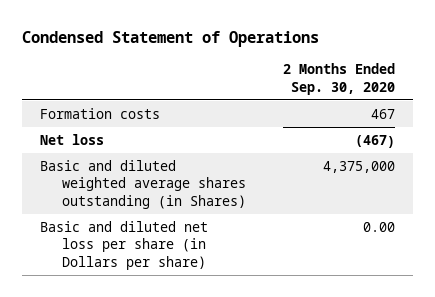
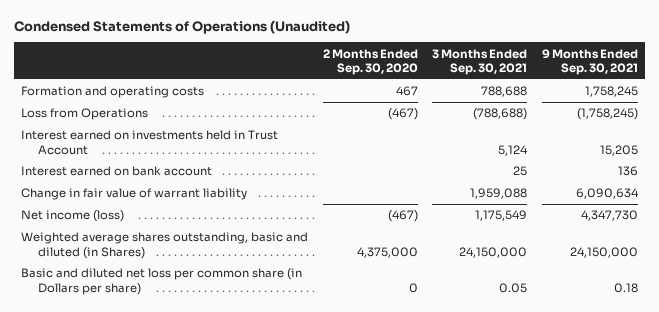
- Condensed Statement of Operations
+ Condensed Statements of Operations (Unaudited)
- | 2 Months Ended Sep. 30, 2020
+ | 2 Months Ended Sep. 30, 2020 | 3 Months Ended Sep. 30, 2021 | 9 Months Ended Sep. 30, 2021
- Formation costs | 467
- Net loss | (467)
- Basic and diluted weighted average shares outstanding (in Shares) | 4,375,000
- Basic and diluted net loss per share (in Dollars per share) | 0.00
+ Formation and operating costs | 467 | 788,688 | 1,758,245
+ Loss from Operations | (467) | (788,688) | (1,758,245)
+ Interest earned on investments held in Trust Account | | 5,124 | 15,205
+ Interest earned on bank account | | 25 | 136
+ Change in fair value of warrant liability | | 1,959,088 | 6,090,634
+ Net income (loss) | (467) | 1,175,549 | 4,347,730
+ Weighted average shares outstanding, basic and diluted (in Shares) | 4,375,000 | 24,150,000 | 24,150,000
+ Basic and diluted net loss per common share (in Dollars per share) | 0 | 0.05 | 0.18

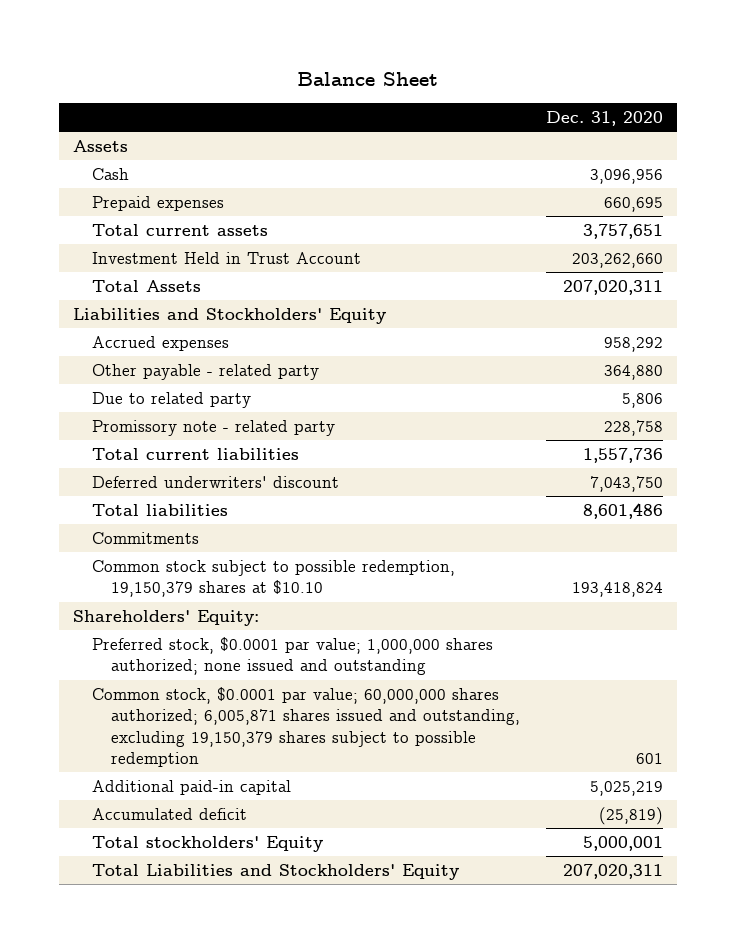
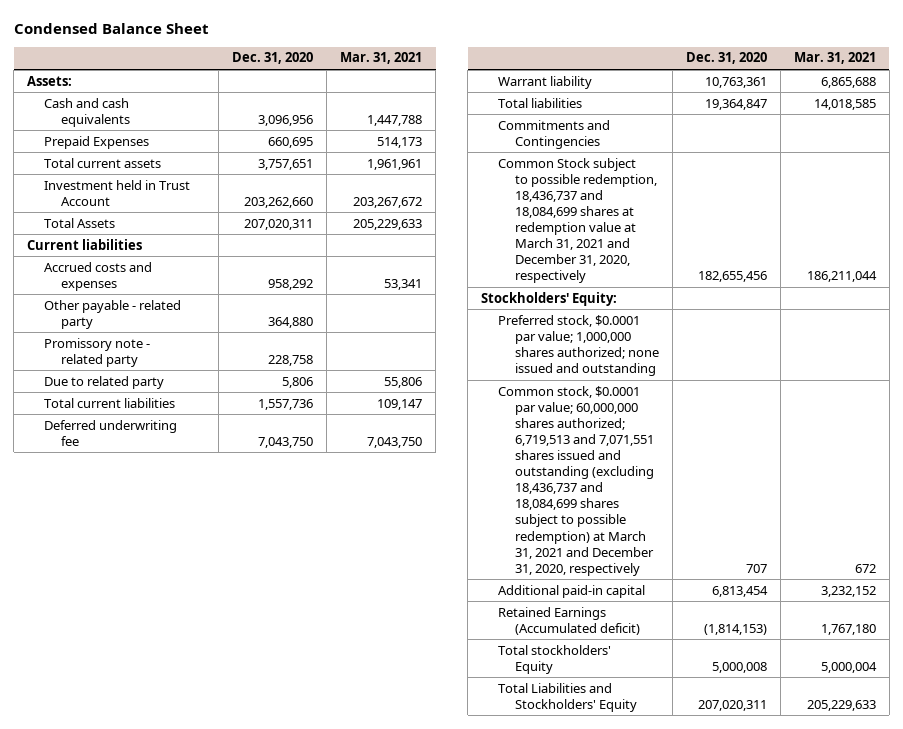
- Balance Sheet
+ Condensed Balance Sheet
- | Dec. 31, 2020
+ | Dec. 31, 2020 | Mar. 31, 2021
- Assets
- Cash | 3,096,956
- Prepaid expenses | 660,695
+ Assets:
+ Cash and cash equivalents | 3,096,956 | 1,447,788
+ Prepaid Expenses | 660,695 | 514,173
- Investment Held in Trust Account | 203,262,660
+ Investment held in Trust Account | 203,262,660 | 203,267,672
- Liabilities and Stockholders' Equity
- Accrued expenses | 958,292
+ Current liabilities
+ Accrued costs and expenses | 958,292 | 53,341
moved down: Due to related party | 5,806 | 55,806
- Deferred underwriters' discount | 7,043,750
- Total liabilities | 8,601,486
- Commitments
- Common stock subject to possible redemption, 19,150,379 shares at $10.10 | 193,418,824
- Shareholders' Equity:
+ Deferred underwriting fee | 7,043,750 | 7,043,750
+ Warrant liability | 10,763,361 | 6,865,688
+ Total liabilities | 19,364,847 | 14,018,585
+ Commitments and Contingencies
+ Common Stock subject to possible redemption, 18,436,737 and 18,084,699 shares at redemption value at March 31, 2021 and December 31, 2020, respectively | 182,655,456 | 186,211,044
+ Stockholders' Equity:
- Common stock, $0.0001 par value; 60,000,000 shares authorized; 6,005,871 shares issued and outstanding, excluding 19,150,379 shares subject to possible redemption | 601
- Additional paid-in capital | 5,025,219
- Accumulated deficit | (25,819)
- Total stockholders' Equity | 5,000,001
+ Common stock, $0.0001 par value; 60,000,000 shares authorized; 6,719,513 and 7,071,551 shares issued and outstanding (excluding 18,436,737 and 18,084,699 shares subject to possible redemption) at March 31, 2021 and December 31, 2020, respectively | 707 | 672
+ Additional paid-in capital | 6,813,454 | 3,232,152
+ Retained Earnings (Accumulated deficit) | (1,814,153) | 1,767,180
+ Total stockholders' Equity | 5,000,008 | 5,000,004

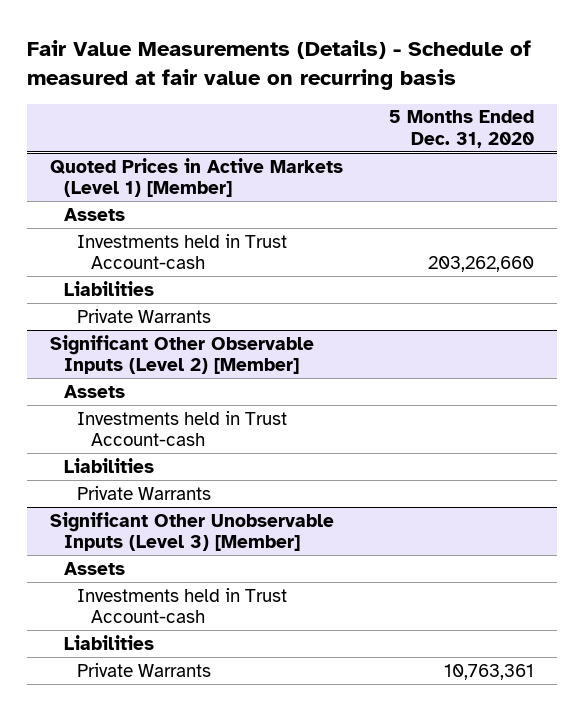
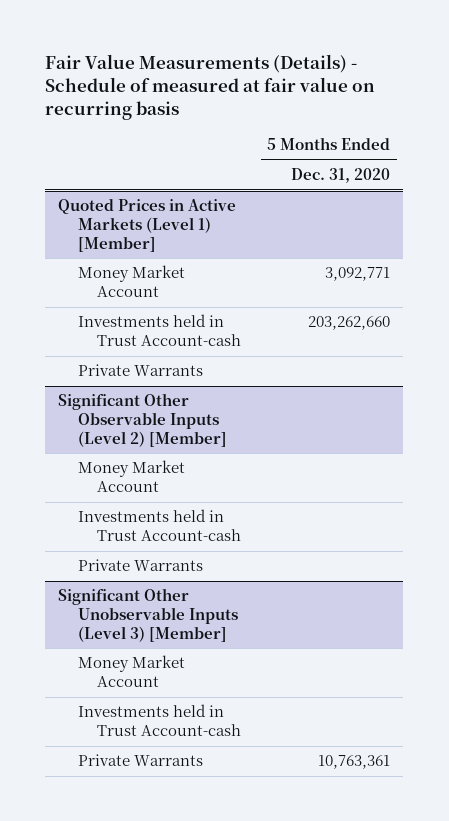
@ Quoted Prices in Active Markets (Level 1) [Member]
- Assets
+ Money Market Account | 3,092,771
- Liabilities
@ Significant Other Observable Inputs (Level 2) [Member]
- Assets
+ Money Market Account
- Liabilities
@ Significant Other Unobservable Inputs (Level 3) [Member]
- Assets
+ Money Market Account
- Liabilities

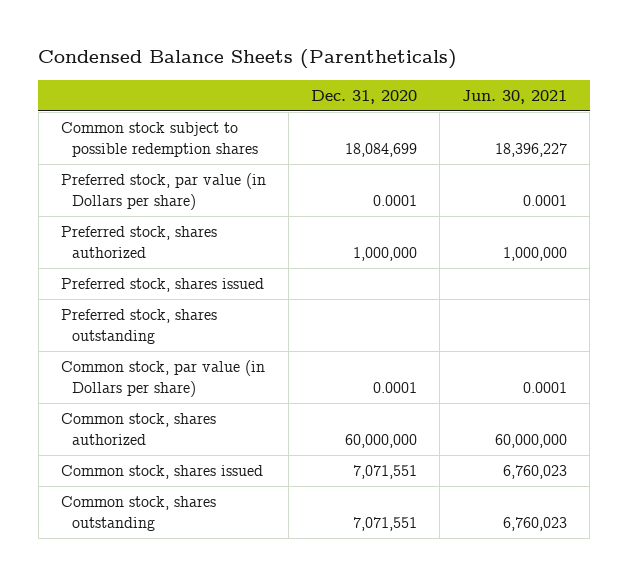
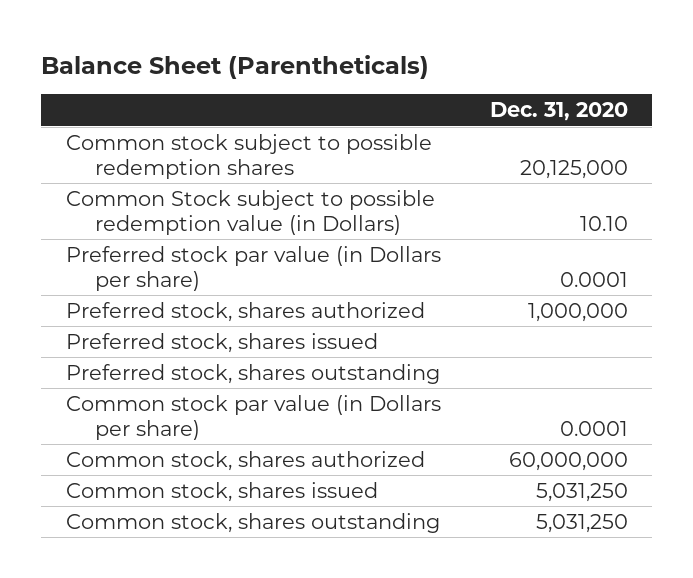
- Condensed Balance Sheets (Parentheticals)
+ Balance Sheet (Parentheticals)
- | Dec. 31, 2020 | Jun. 30, 2021
+ | Dec. 31, 2020
- Common stock subject to possible redemption shares | 18,084,699 | 18,396,227
- Preferred stock, par value (in Dollars per share) | 0.0001 | 0.0001
+ Common stock subject to possible redemption shares | 20,125,000
+ Common Stock subject to possible redemption value (in Dollars) | 10.10
+ Preferred stock par value (in Dollars per share) | 0.0001
- Common stock, par value (in Dollars per share) | 0.0001 | 0.0001
+ Common stock par value (in Dollars per share) | 0.0001
- Common stock, shares issued | 7,071,551 | 6,760,023
- Common stock, shares outstanding | 7,071,551 | 6,760,023
+ Common stock, shares issued | 5,031,250
+ Common stock, shares outstanding | 5,031,250

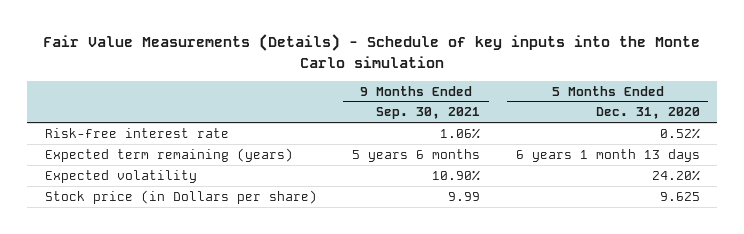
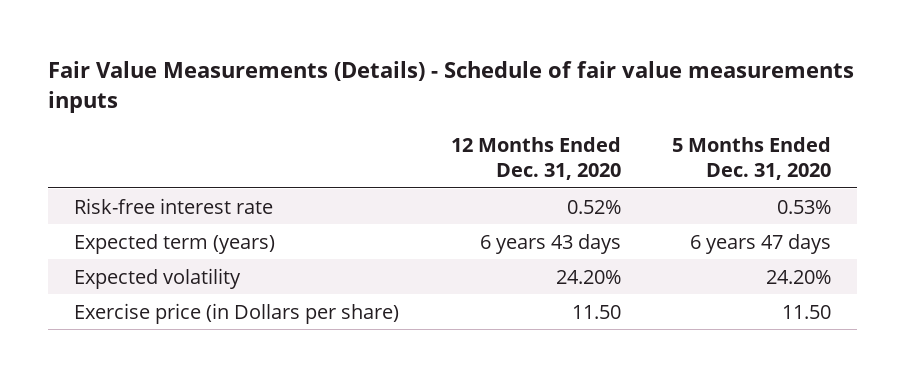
- Fair Value Measurements (Details) - Schedule of key inputs into the Monte Carlo simulation
+ Fair Value Measurements (Details) - Schedule of fair value measurements inputs
- | 9 Months Ended Sep. 30, 2021 | 5 Months Ended Dec. 31, 2020
+ | 12 Months Ended Dec. 31, 2020 | 5 Months Ended Dec. 31, 2020
- Risk-free interest rate | 1.06% | 0.52%
- Expected term remaining (years) | 5 years 6 months | 6 years 1 month 13 days
+ Risk-free interest rate | 0.52% | 0.53%
+ Expected term (years) | 6 years 43 days | 6 years 47 days
- Stock price (in Dollars per share) | 9.99 | 9.625
+ Exercise price (in Dollars per share) | 11.50 | 11.50

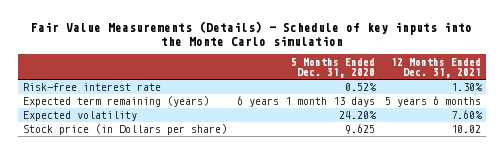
- Fair Value Measurements (Details) - Schedule of fair value measurements inputs
+ Fair Value Measurements (Details) - Schedule of key inputs into the Monte Carlo simulation
- | 12 Months Ended Dec. 31, 2020 | 5 Months Ended Dec. 31, 2020
+ | 5 Months Ended Dec. 31, 2020 | 12 Months Ended Dec. 31, 2021
- Risk-free interest rate | 0.52% | 0.53%
- Expected term (years) | 6 years 43 days | 6 years 47 days
+ Risk-free interest rate | 0.52% | 1.30%
+ Expected term remaining (years) | 6 years 1 month 13 days | 5 years 6 months
- Exercise price (in Dollars per share) | 11.50 | 11.50
+ Stock price (in Dollars per share) | 9.625 | 10.02

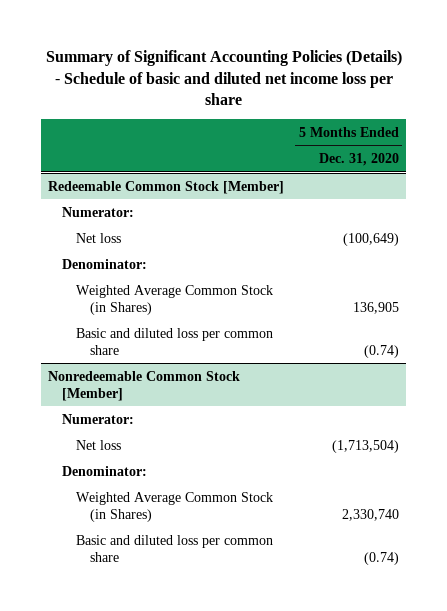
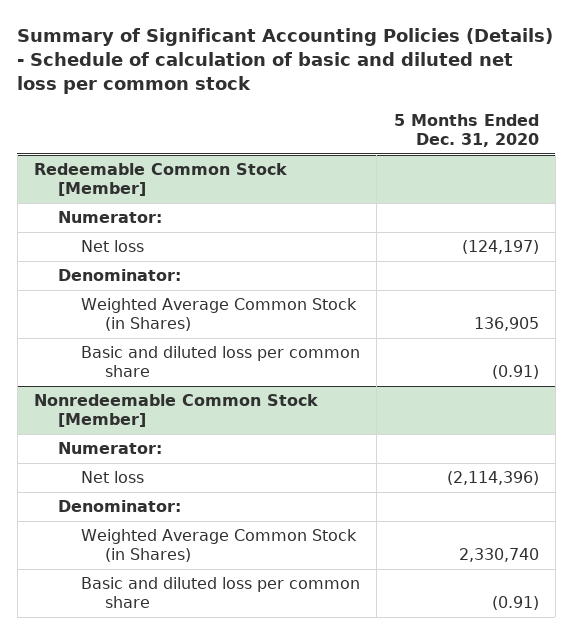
- Summary of Significant Accounting Policies (Details) - Schedule of basic and diluted net income loss per share
+ Summary of Significant Accounting Policies (Details) - Schedule of calculation of basic and diluted net loss per common stock
@ Redeemable Common Stock [Member]
- Net loss | (100,649)
+ Net loss | (124,197)
- Basic and diluted loss per common share | (0.74)
+ Basic and diluted loss per common share | (0.91)
@ Nonredeemable Common Stock [Member]
- Net loss | (1,713,504)
+ Net loss | (2,114,396)
- Basic and diluted loss per common share | (0.74)
+ Basic and diluted loss per common share | (0.91)

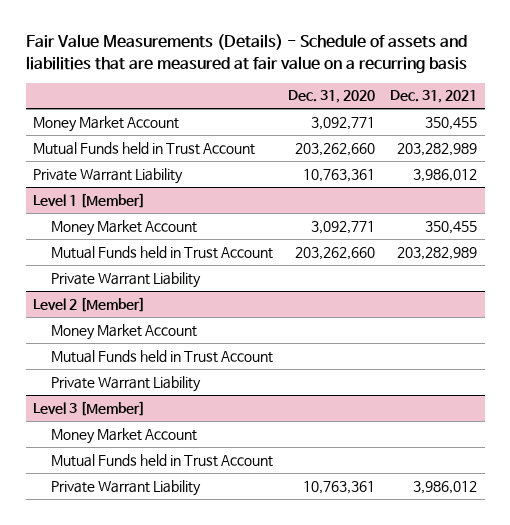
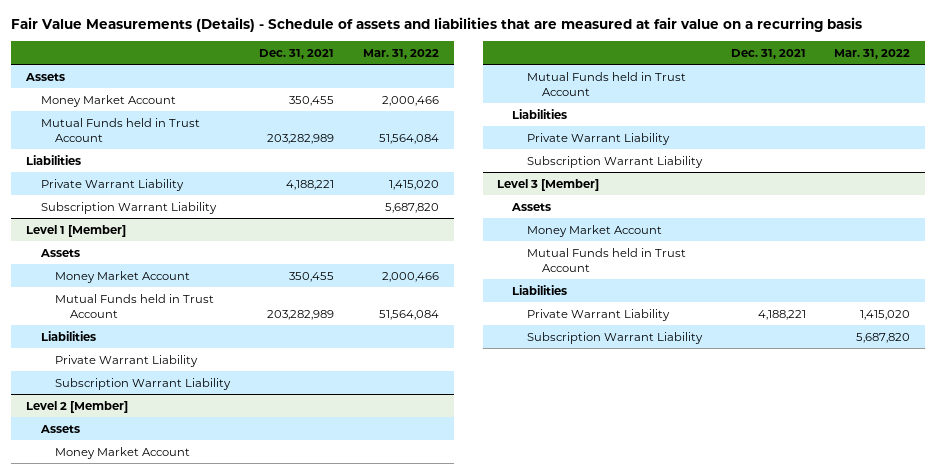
- | Dec. 31, 2020 | Dec. 31, 2021
+ | Dec. 31, 2021 | Mar. 31, 2022
+ Assets
- Private Warrant Liability | 10,763,361 | 3,986,012
+ Liabilities
+ Private Warrant Liability | 4,188,221 | 1,415,020
+ Subscription Warrant Liability | | 5,687,820
@ Level 1 [Member]
+ Assets
+ Liabilities
+ Subscription Warrant Liability
@ Level 2 [Member]
+ Assets
+ Liabilities
+ Subscription Warrant Liability
@ Level 3 [Member]
+ Assets
- Private Warrant Liability | 10,763,361 | 3,986,012
+ Liabilities
+ Private Warrant Liability | 4,188,221 | 1,415,020
+ Subscription Warrant Liability | | 5,687,820

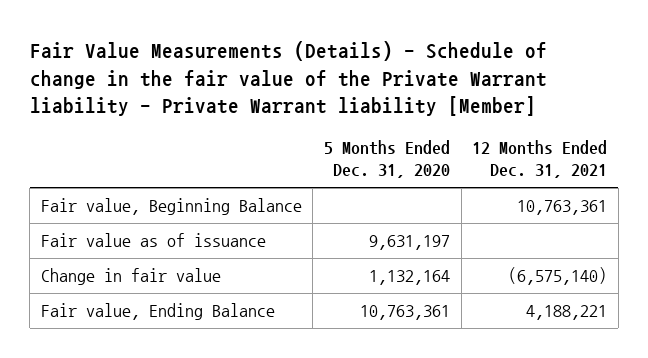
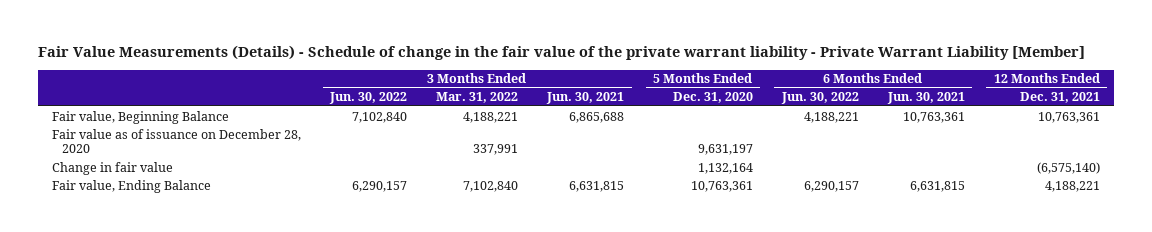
- Fair Value Measurements (Details) - Schedule of change in the fair value of the Private Warrant liability - Private Warrant liability [Member]
+ Fair Value Measurements (Details) - Schedule of change in the fair value of the private warrant liability - Private Warrant Liability [Member]
- | 5 Months Ended Dec. 31, 2020 | 12 Months Ended Dec. 31, 2021
+ | 3 Months Ended Jun. 30, 2022 | 3 Months Ended Mar. 31, 2022 | 3 Months Ended Jun. 30, 2021 | 5 Months Ended Dec. 31, 2020 | 6 Months Ended Jun. 30, 2022 | 6 Months Ended Jun. 30, 2021 | 12 Months Ended Dec. 31, 2021
- Fair value as of issuance | 9,631,197 |
+ Fair value as of issuance on December 28, 2020 | | 337,991 | | 9,631,197 | | |

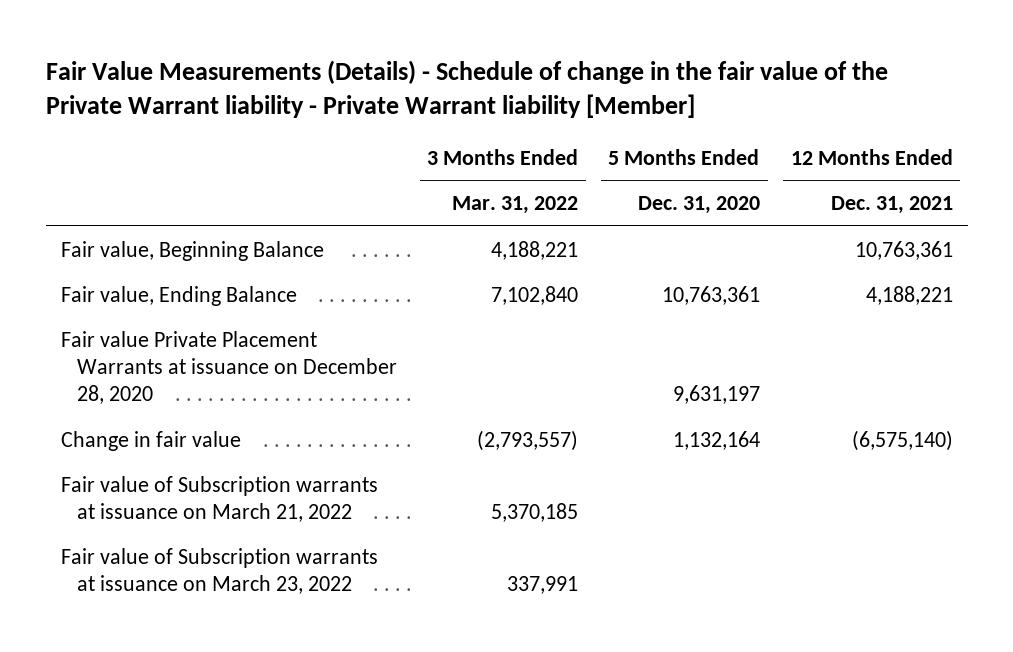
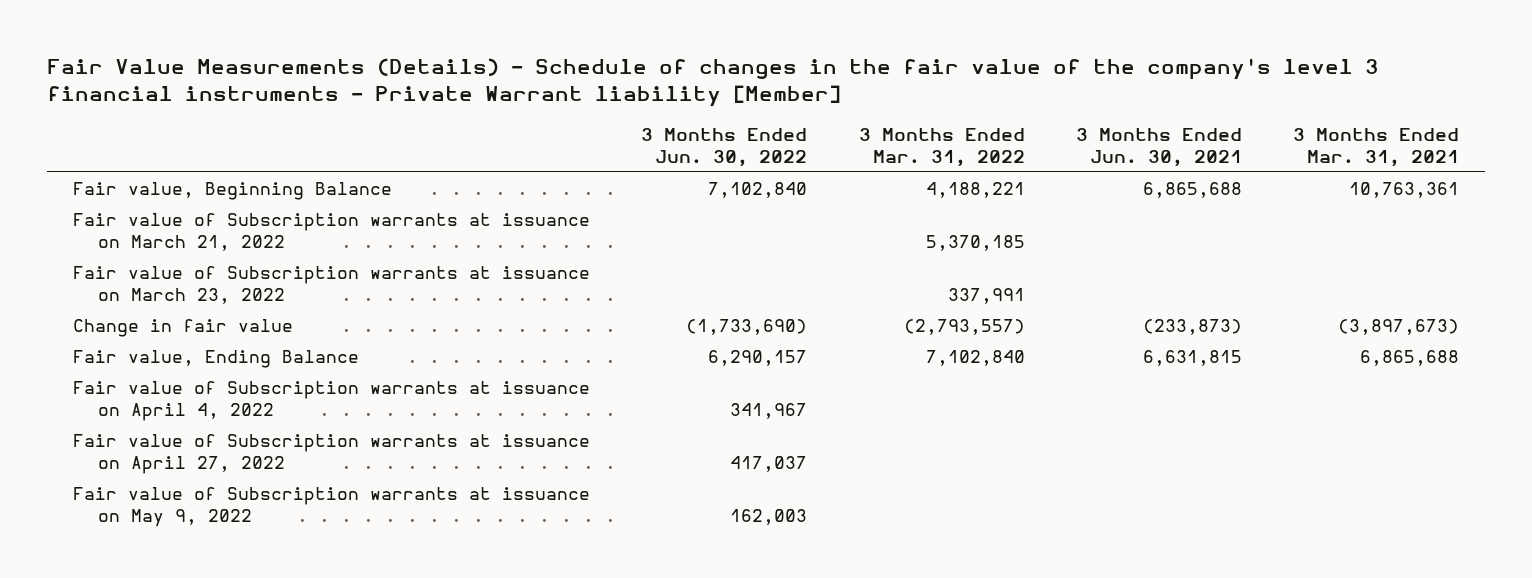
- Fair Value Measurements (Details) - Schedule of change in the fair value of the Private Warrant liability - Private Warrant liability [Member]
+ Fair Value Measurements (Details) - Schedule of changes in the fair value of the company's level 3 financial instruments - Private Warrant liability [Member]
- | 3 Months Ended Mar. 31, 2022 | 5 Months Ended Dec. 31, 2020 | 12 Months Ended Dec. 31, 2021
+ | 3 Months Ended Jun. 30, 2022 | 3 Months Ended Mar. 31, 2022 | 3 Months Ended Jun. 30, 2021 | 3 Months Ended Mar. 31, 2021
- Fair value Private Placement Warrants at issuance on December 28, 2020 | | 9,631,197 |
moved down: Change in fair value | (1,733,690) | (2,793,557) | (233,873) | (3,897,673)
moved down: Fair value, Ending Balance | 6,290,157 | 7,102,840 | 6,631,815 | 6,865,688
+ Fair value of Subscription warrants at issuance on April 4, 2022 | 341,967 | | |
+ Fair value of Subscription warrants at issuance on April 27, 2022 | 417,037 | | |
+ Fair value of Subscription warrants at issuance on May 9, 2022 | 162,003 | | |

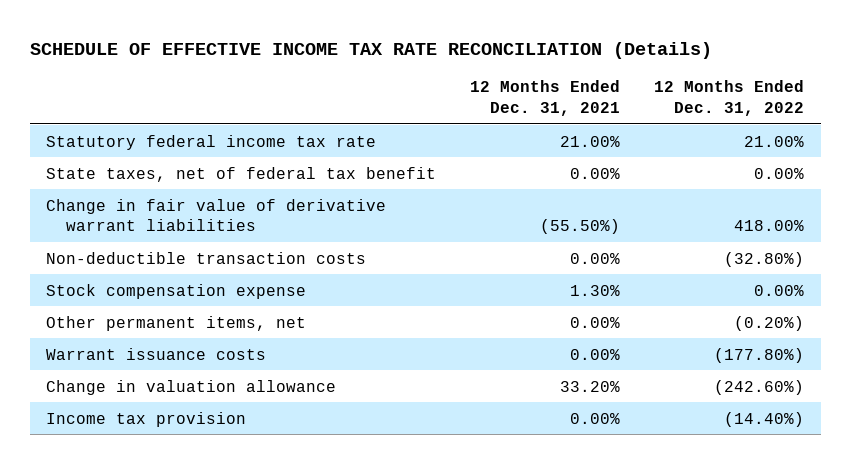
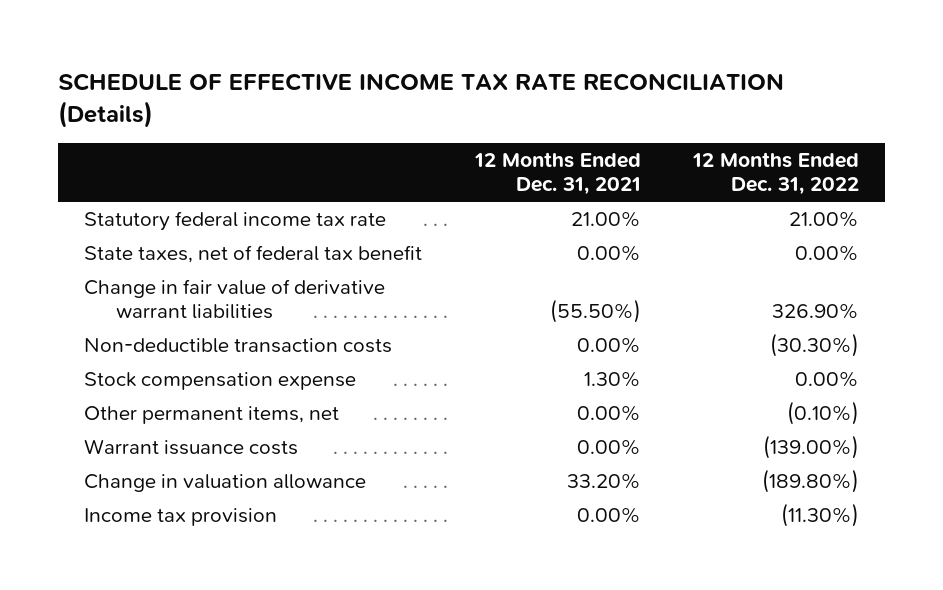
- Change in fair value of derivative warrant liabilities | (55.50%) | 418.00%
- Non-deductible transaction costs | 0.00% | (32.80%)
+ Change in fair value of derivative warrant liabilities | (55.50%) | 326.90%
+ Non-deductible transaction costs | 0.00% | (30.30%)
- Other permanent items, net | 0.00% | (0.20%)
- Warrant issuance costs | 0.00% | (177.80%)
- Change in valuation allowance | 33.20% | (242.60%)
- Income tax provision | 0.00% | (14.40%)
+ Other permanent items, net | 0.00% | (0.10%)
+ Warrant issuance costs | 0.00% | (139.00%)
+ Change in valuation allowance | 33.20% | (189.80%)
+ Income tax provision | 0.00% | (11.30%)

